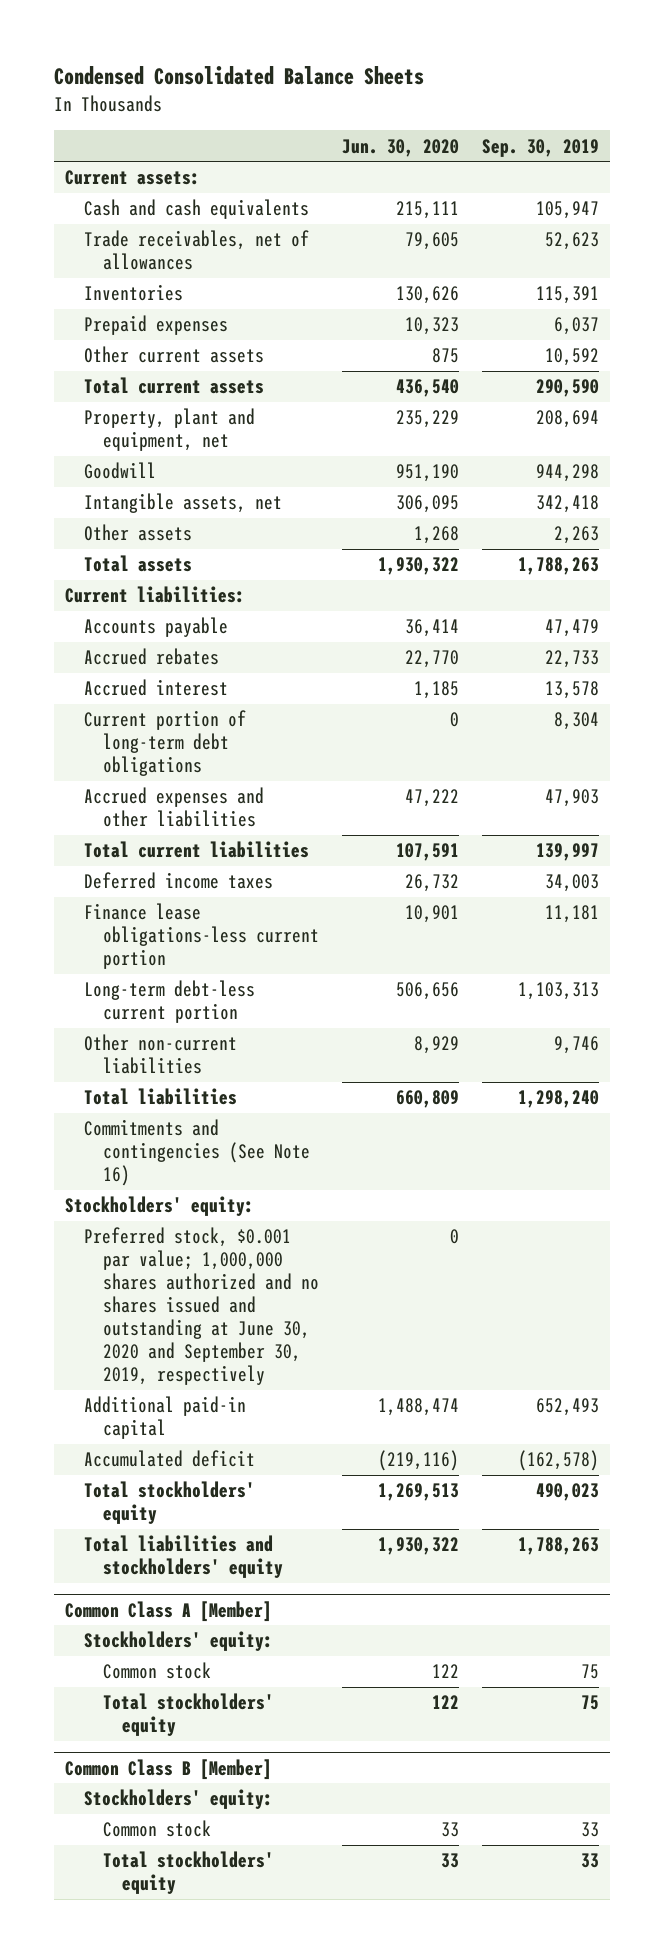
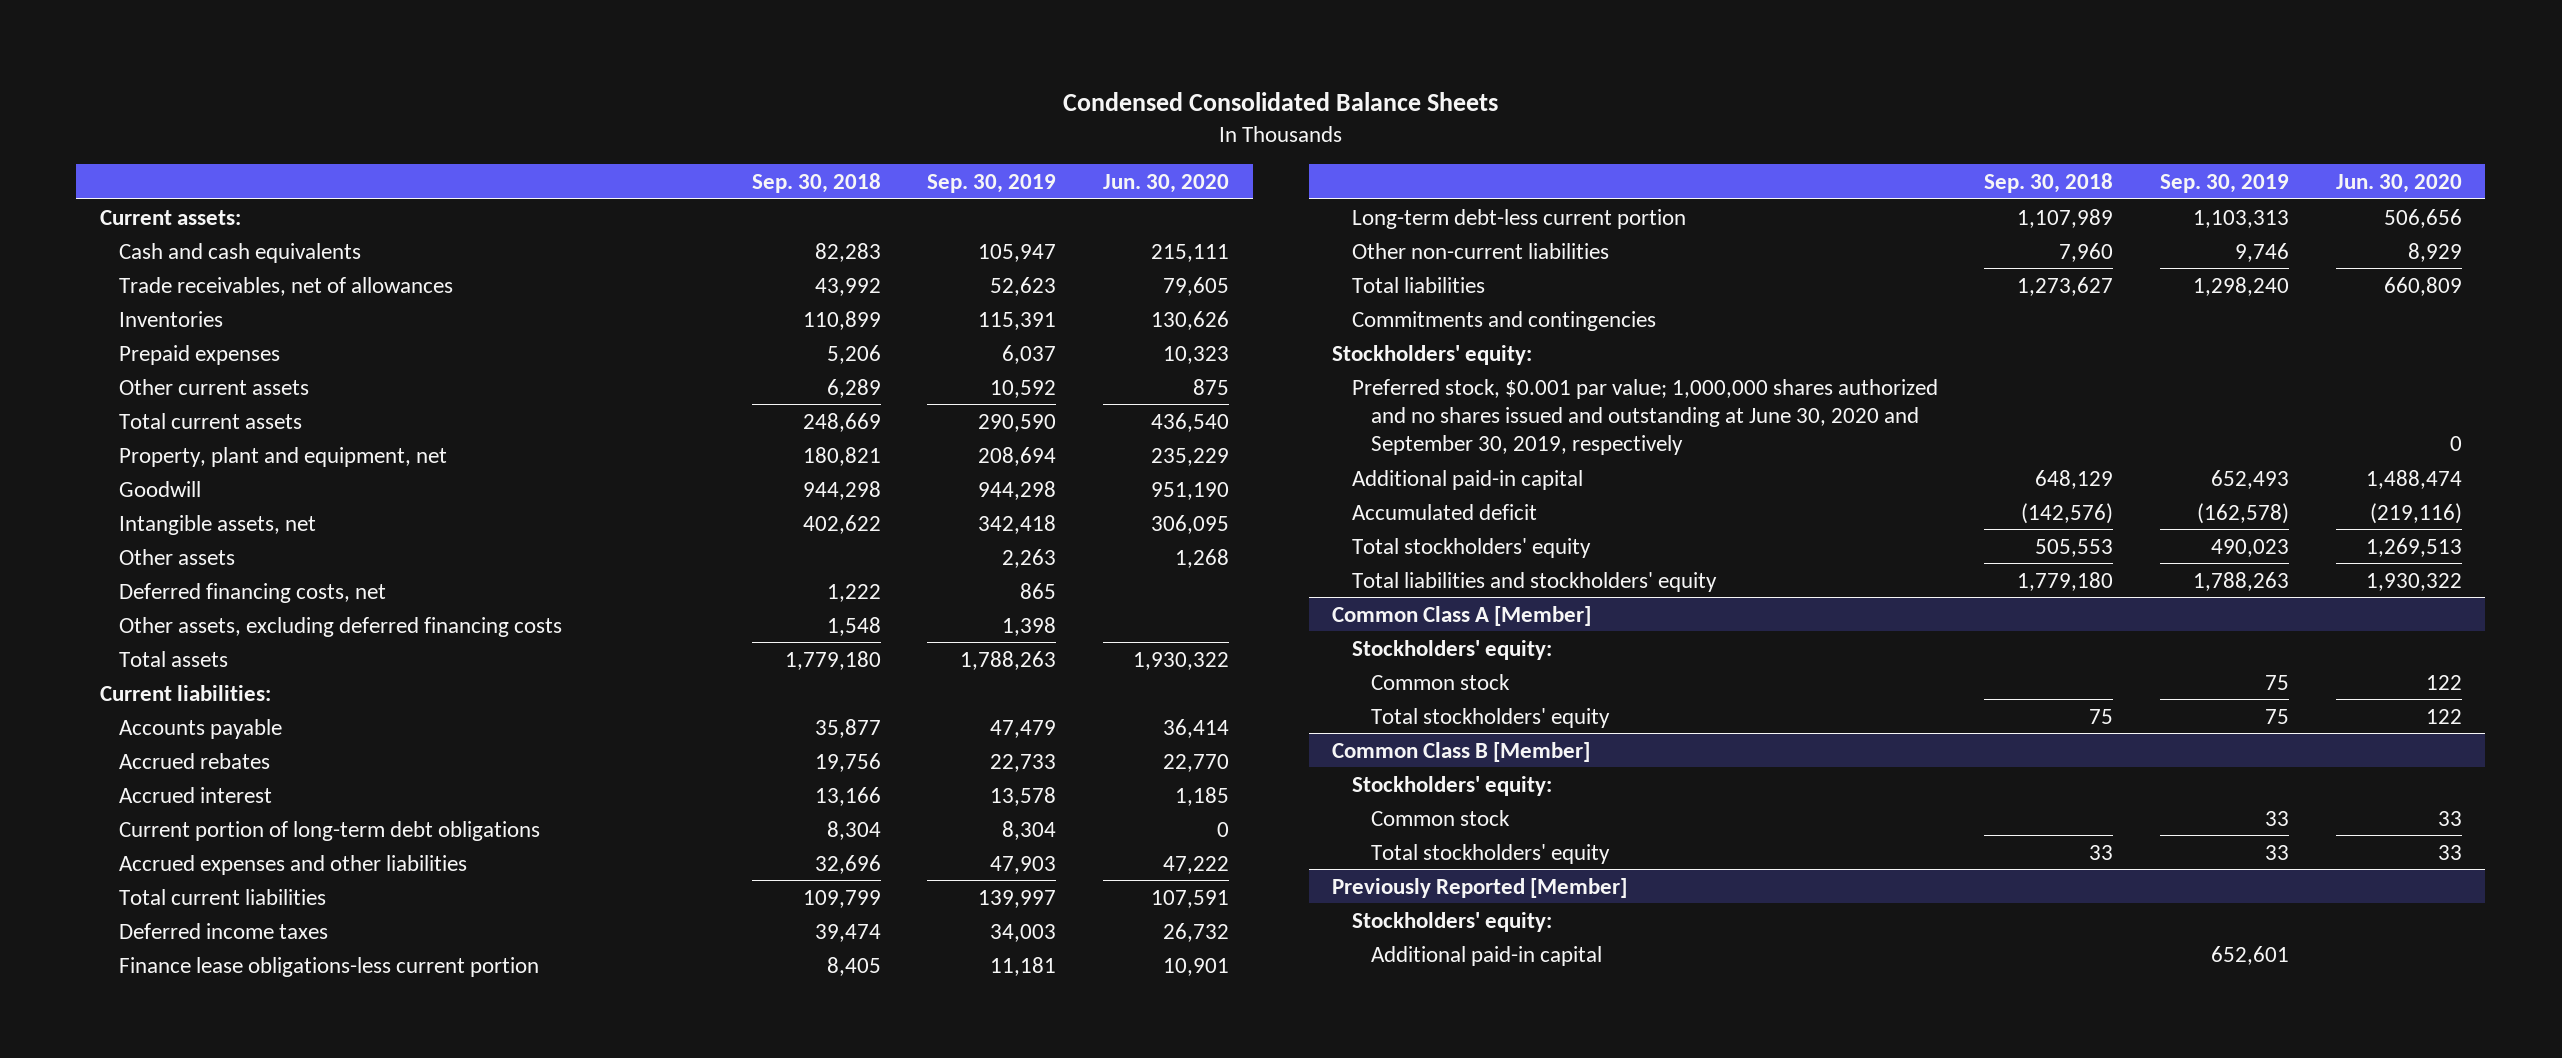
- | Jun. 30, 2020 | Sep. 30, 2019
+ | Sep. 30, 2018 | Sep. 30, 2019 | Jun. 30, 2020
+ Deferred financing costs, net | 1,222 | 865 |
+ Other assets, excluding deferred financing costs | 1,548 | 1,398 |
- Commitments and contingencies (See Note 16)
+ Commitments and contingencies
+ Previously Reported [Member]
+ Stockholders' equity:
+ Additional paid-in capital | | 652,601 |

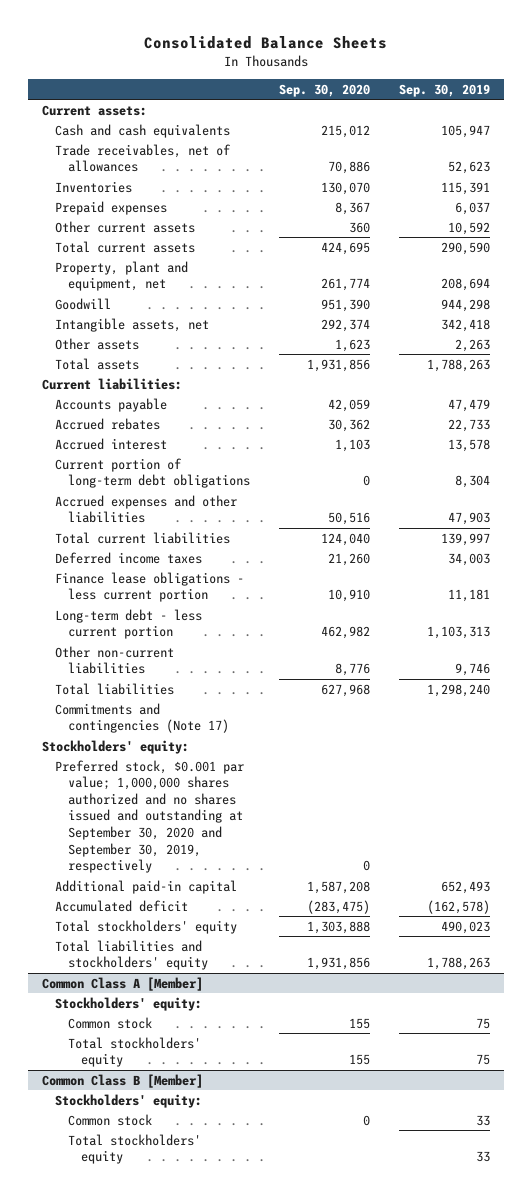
- Condensed Consolidated Balance Sheets
+ Consolidated Balance Sheets
- | Sep. 30, 2018 | Sep. 30, 2019 | Jun. 30, 2020
+ | Sep. 30, 2020 | Sep. 30, 2019
- Deferred financing costs, net | 1,222 | 865 |
- Other assets, excluding deferred financing costs | 1,548 | 1,398 |
- Finance lease obligations-less current portion | 8,405 | 11,181 | 10,901
- Long-term debt-less current portion | 1,107,989 | 1,103,313 | 506,656
+ Finance lease obligations - less current portion | 10,910 | 11,181
+ Long-term debt - less current portion | 462,982 | 1,103,313
- Commitments and contingencies
+ Commitments and contingencies (Note 17)
- Preferred stock, $0.001 par value; 1,000,000 shares authorized and no shares issued and outstanding at June 30, 2020 and September 30, 2019, respectively | | | 0
+ Preferred stock, $0.001 par value; 1,000,000 shares authorized and no shares issued and outstanding at September 30, 2020 and September 30, 2019, respectively | 0 |
- Previously Reported [Member]
- Stockholders' equity:
- Additional paid-in capital | | 652,601 |

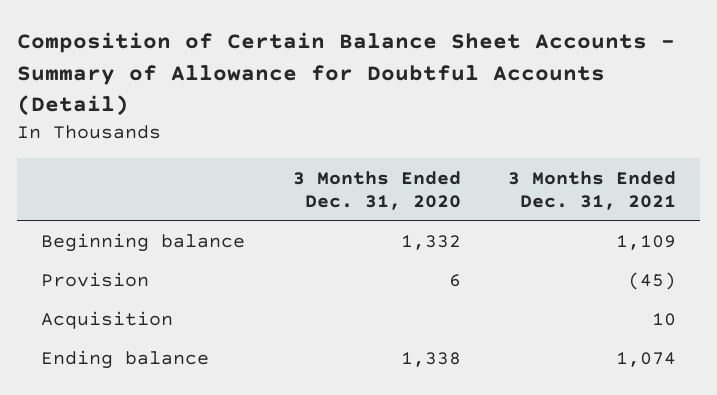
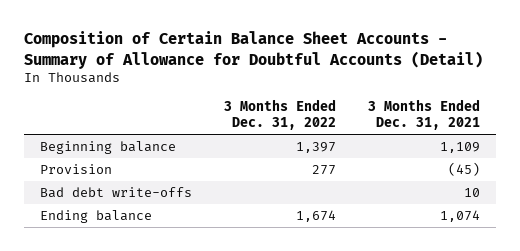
- | 3 Months Ended Dec. 31, 2020 | 3 Months Ended Dec. 31, 2021
+ | 3 Months Ended Dec. 31, 2022 | 3 Months Ended Dec. 31, 2021
- Acquisition | | 10
+ Bad debt write-offs | | 10

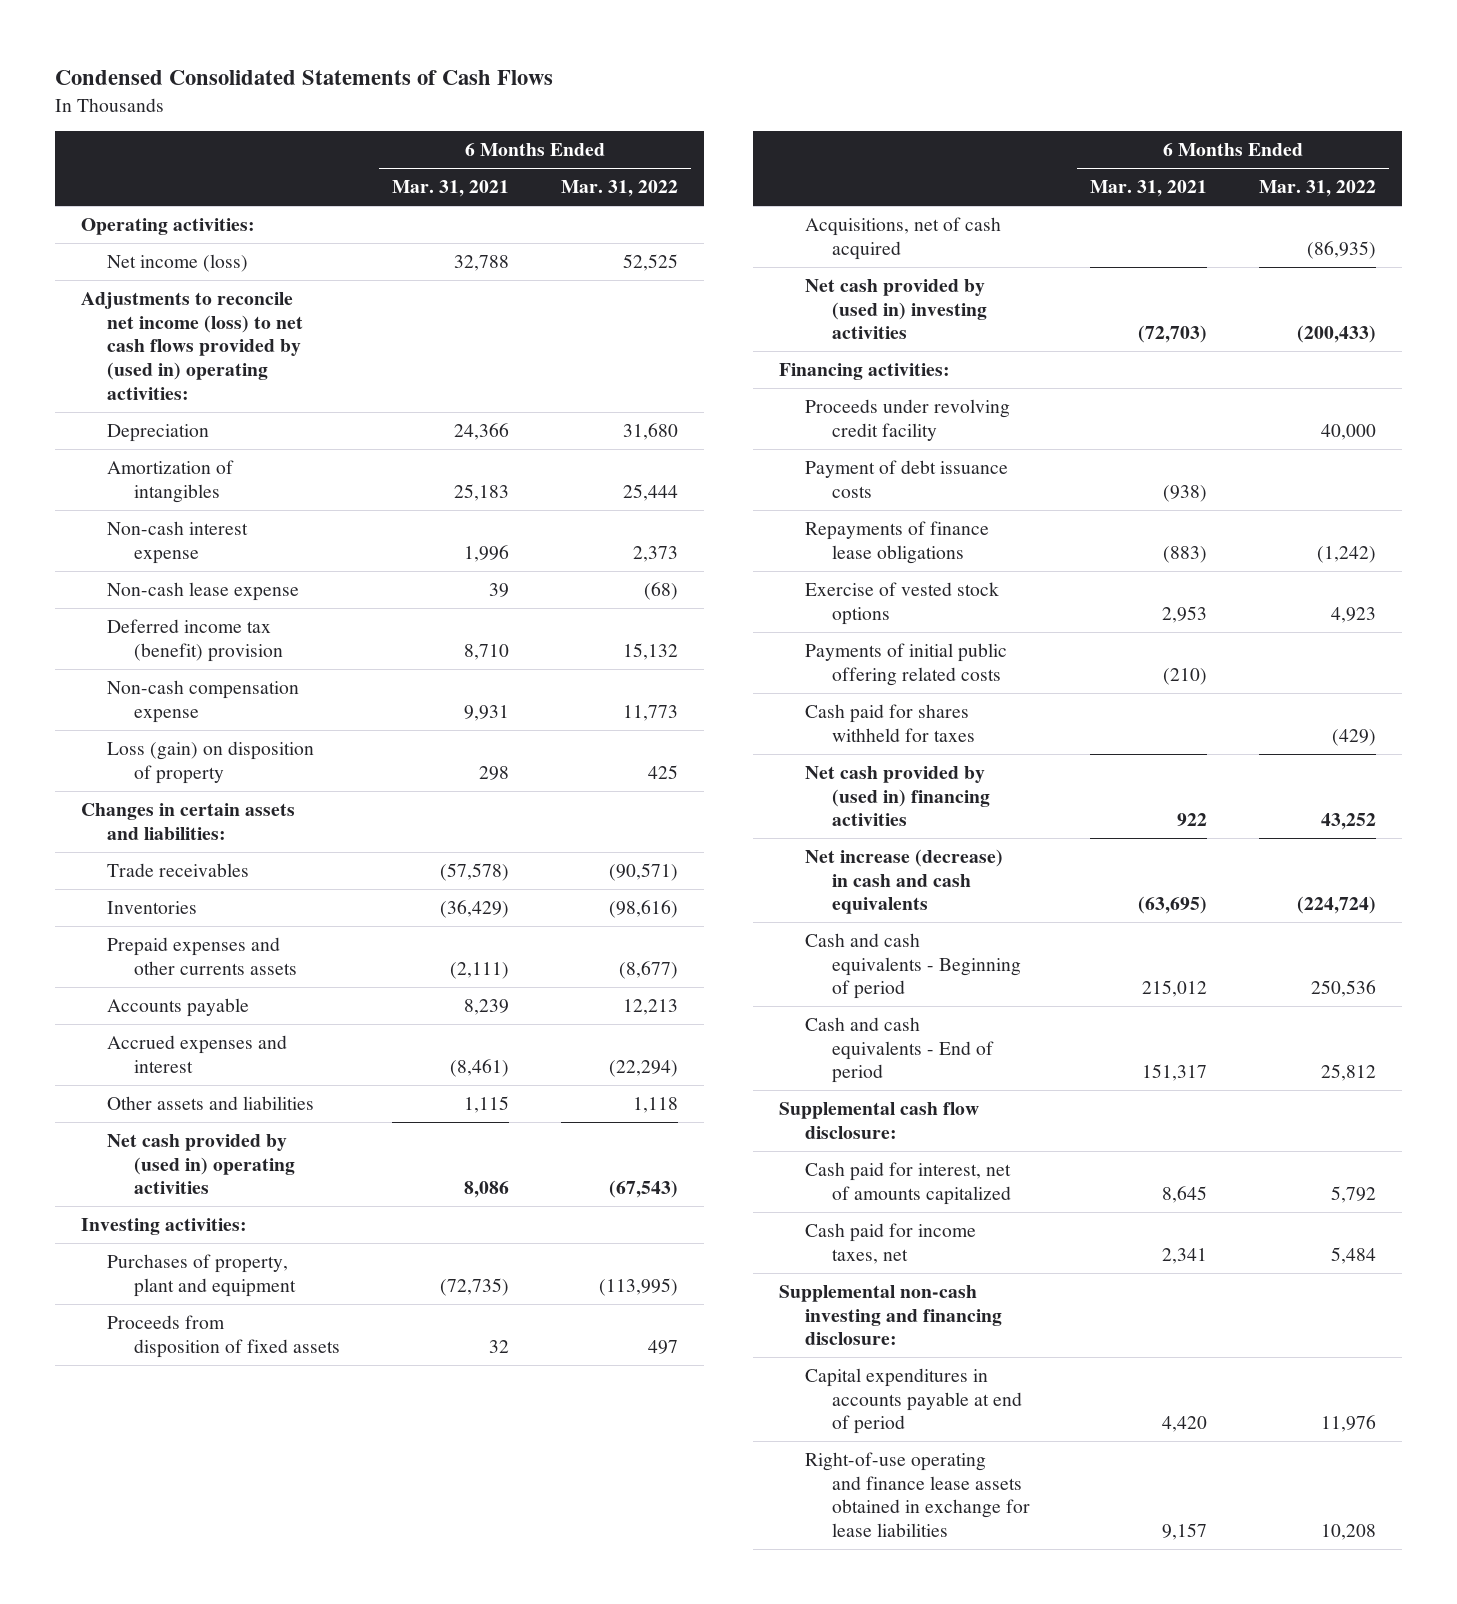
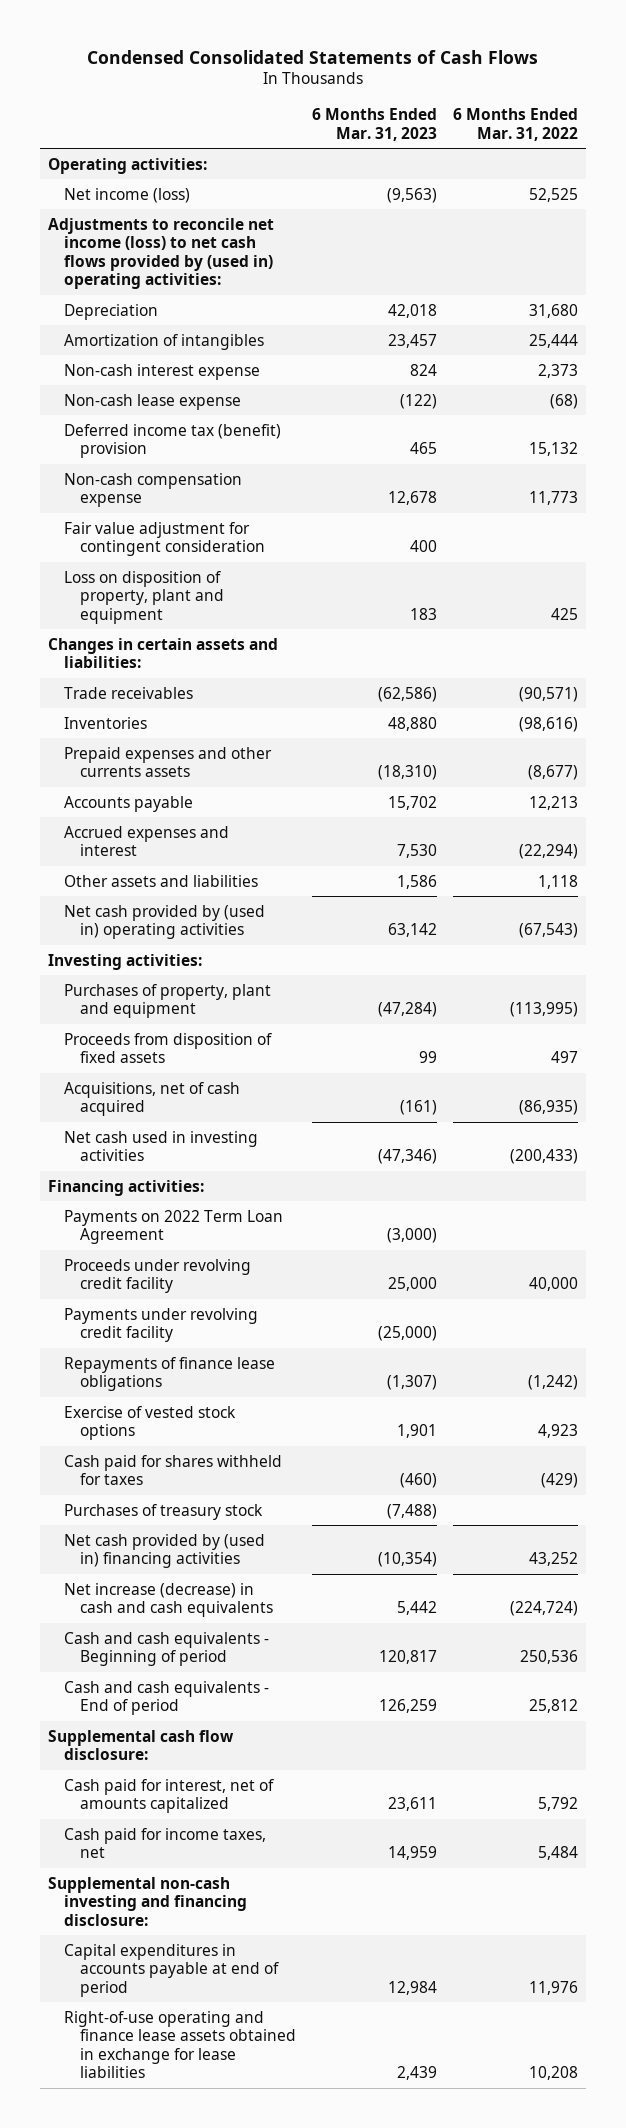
- | 6 Months Ended Mar. 31, 2021 | 6 Months Ended Mar. 31, 2022
+ | 6 Months Ended Mar. 31, 2023 | 6 Months Ended Mar. 31, 2022
- Loss (gain) on disposition of property | 298 | 425
+ Fair value adjustment for contingent consideration | 400 |
+ Loss on disposition of property, plant and equipment | 183 | 425
- Net cash provided by (used in) investing activities | (72,703) | (200,433)
+ Net cash used in investing activities | (47,346) | (200,433)
+ Payments on 2022 Term Loan Agreement | (3,000) |
- Payment of debt issuance costs | (938) |
+ Payments under revolving credit facility | (25,000) |
- Payments of initial public offering related costs | (210) |
+ Purchases of treasury stock | (7,488) |

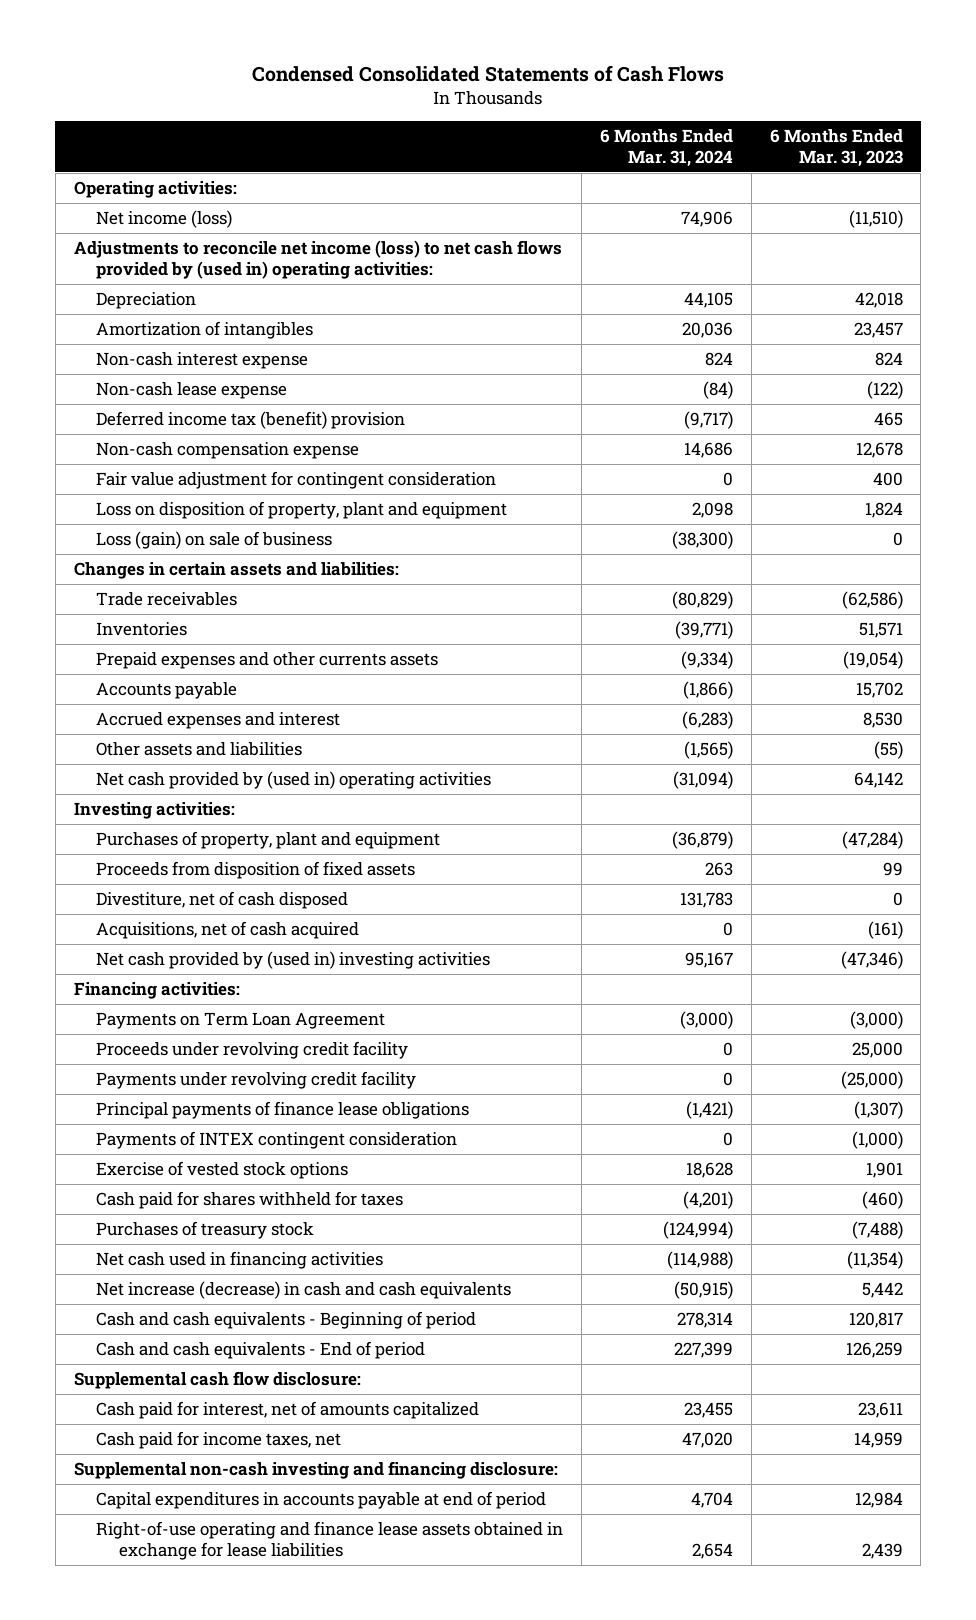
- | 6 Months Ended Mar. 31, 2023 | 6 Months Ended Mar. 31, 2022
+ | 6 Months Ended Mar. 31, 2024 | 6 Months Ended Mar. 31, 2023
- Net income (loss) | (9,563) | 52,525
+ Net income (loss) | 74,906 | (11,510)
- Loss on disposition of property, plant and equipment | 183 | 425
+ Loss on disposition of property, plant and equipment | 2,098 | 1,824
+ Loss (gain) on sale of business | (38,300) | 0
- Inventories | 48,880 | (98,616)
- Prepaid expenses and other currents assets | (18,310) | (8,677)
+ Inventories | (39,771) | 51,571
+ Prepaid expenses and other currents assets | (9,334) | (19,054)
- Accrued expenses and interest | 7,530 | (22,294)
- Other assets and liabilities | 1,586 | 1,118
- Net cash provided by (used in) operating activities | 63,142 | (67,543)
+ Accrued expenses and interest | (6,283) | 8,530
+ Other assets and liabilities | (1,565) | (55)
+ Net cash provided by (used in) operating activities | (31,094) | 64,142
+ Divestiture, net of cash disposed | 131,783 | 0
- Net cash used in investing activities | (47,346) | (200,433)
+ Net cash provided by (used in) investing activities | 95,167 | (47,346)
- Payments on 2022 Term Loan Agreement | (3,000) |
+ Payments on Term Loan Agreement | (3,000) | (3,000)
- Repayments of finance lease obligations | (1,307) | (1,242)
+ Principal payments of finance lease obligations | (1,421) | (1,307)
+ Payments of INTEX contingent consideration | 0 | (1,000)
- Net cash provided by (used in) financing activities | (10,354) | 43,252
+ Net cash used in financing activities | (114,988) | (11,354)

